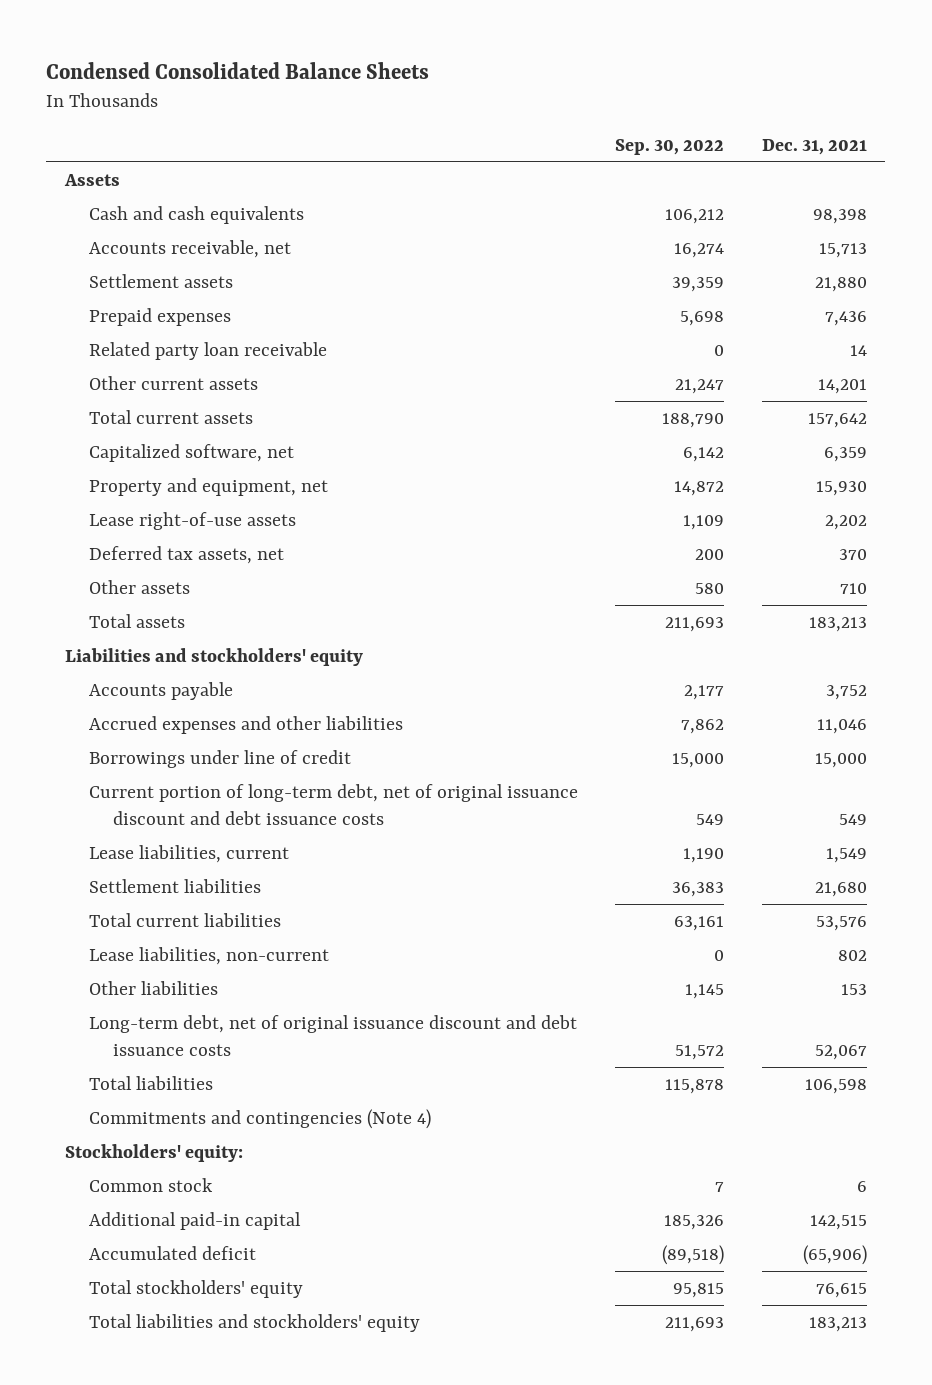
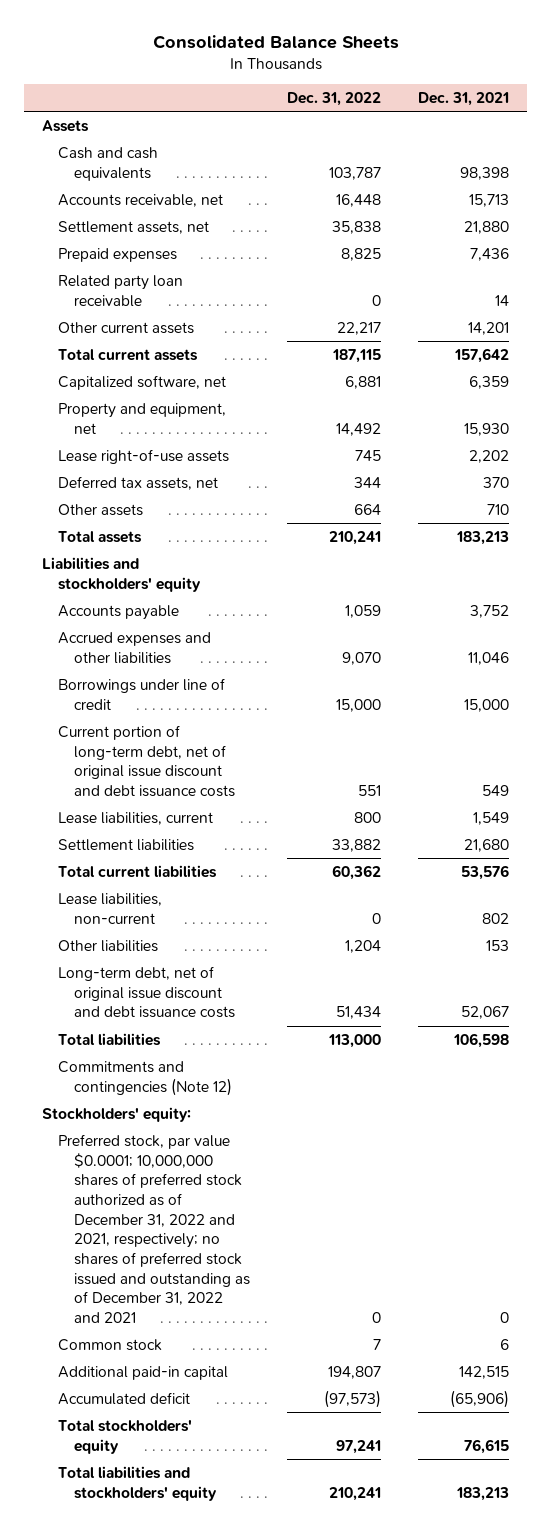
- Condensed Consolidated Balance Sheets
+ Consolidated Balance Sheets
- | Sep. 30, 2022 | Dec. 31, 2021
+ | Dec. 31, 2022 | Dec. 31, 2021
- Settlement assets | 39,359 | 21,880
+ Settlement assets, net | 35,838 | 21,880
- Current portion of long-term debt, net of original issuance discount and debt issuance costs | 549 | 549
+ Current portion of long-term debt, net of original issue discount and debt issuance costs | 551 | 549
- Long-term debt, net of original issuance discount and debt issuance costs | 51,572 | 52,067
+ Long-term debt, net of original issue discount and debt issuance costs | 51,434 | 52,067
- Commitments and contingencies (Note 4)
+ Commitments and contingencies (Note 12)
+ Preferred stock, par value $0.0001; 10,000,000 shares of preferred stock authorized as of December 31, 2022 and 2021, respectively; no shares of preferred stock issued and outstanding as of December 31, 2022 and 2021 | 0 | 0

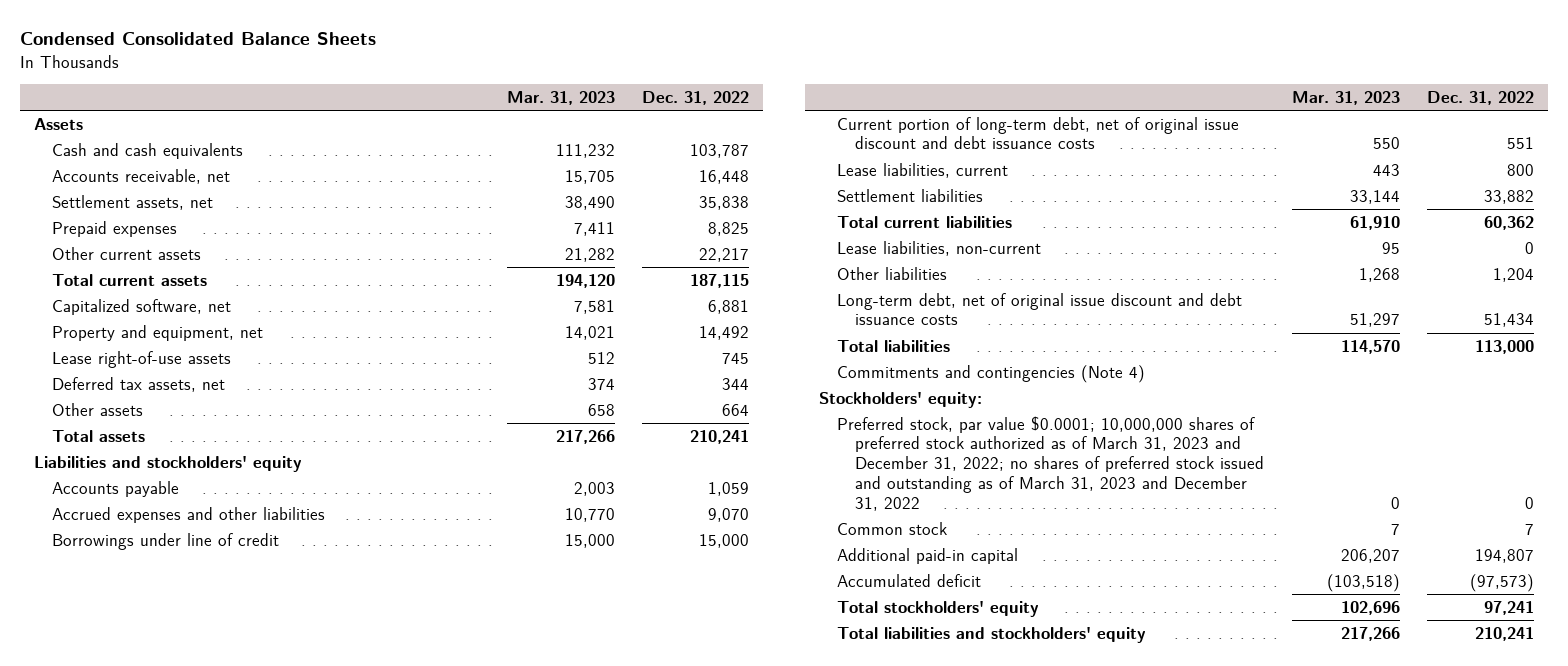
- Consolidated Balance Sheets
+ Condensed Consolidated Balance Sheets
- | Dec. 31, 2022 | Dec. 31, 2021
+ | Mar. 31, 2023 | Dec. 31, 2022
- Related party loan receivable | 0 | 14
- Commitments and contingencies (Note 12)
+ Commitments and contingencies (Note 4)
- Preferred stock, par value $0.0001; 10,000,000 shares of preferred stock authorized as of December 31, 2022 and 2021, respectively; no shares of preferred stock issued and outstanding as of December 31, 2022 and 2021 | 0 | 0
+ Preferred stock, par value $0.0001; 10,000,000 shares of preferred stock authorized as of March 31, 2023 and December 31, 2022; no shares of preferred stock issued and outstanding as of March 31, 2023 and December 31, 2022 | 0 | 0

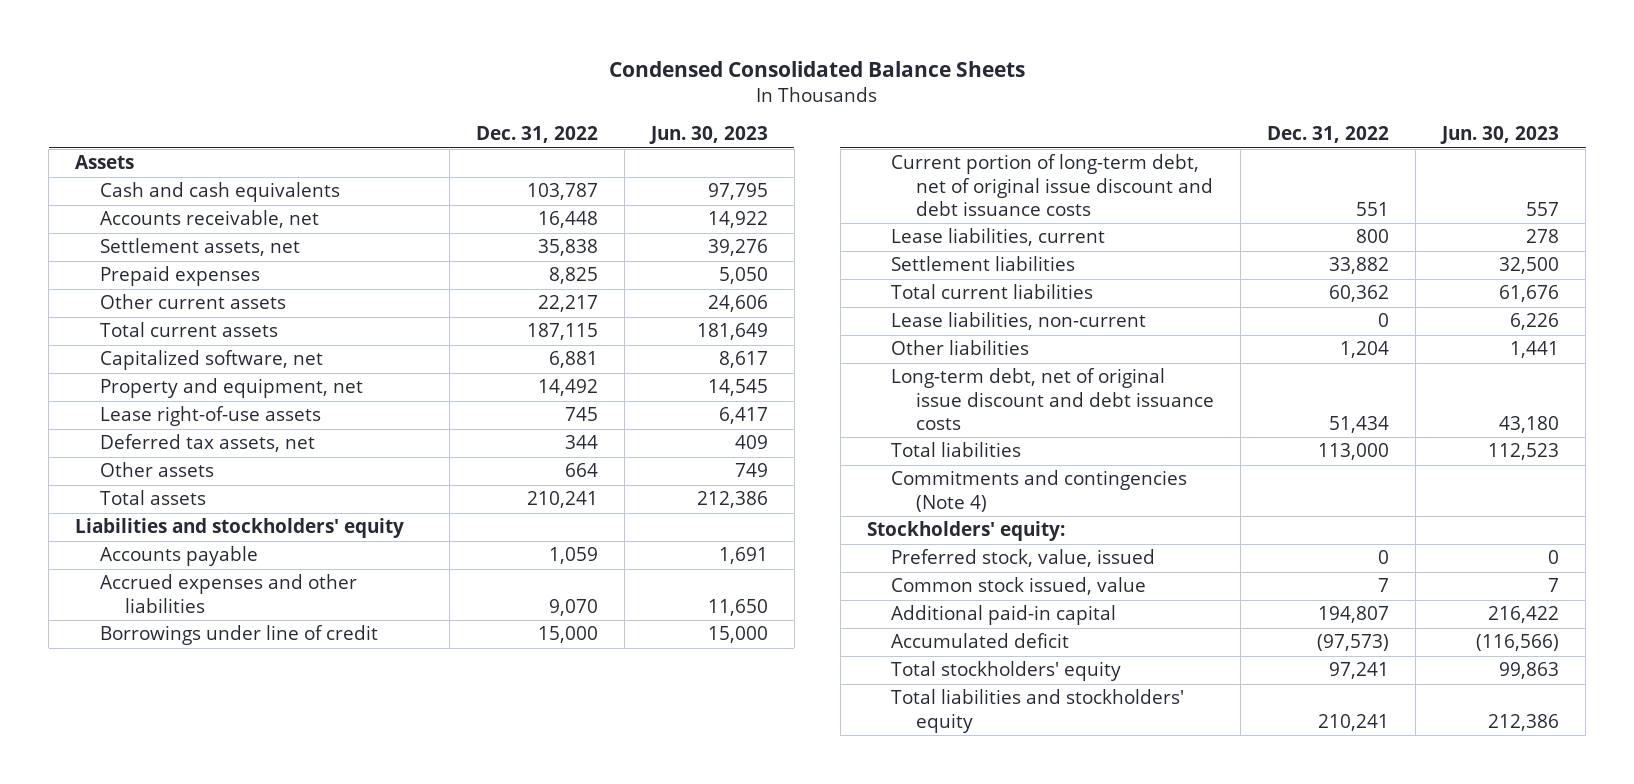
- | Mar. 31, 2023 | Dec. 31, 2022
+ | Dec. 31, 2022 | Jun. 30, 2023
- Preferred stock, par value $0.0001; 10,000,000 shares of preferred stock authorized as of March 31, 2023 and December 31, 2022; no shares of preferred stock issued and outstanding as of March 31, 2023 and December 31, 2022 | 0 | 0
- Common stock | 7 | 7
+ Preferred stock, value, issued | 0 | 0
+ Common stock issued, value | 7 | 7

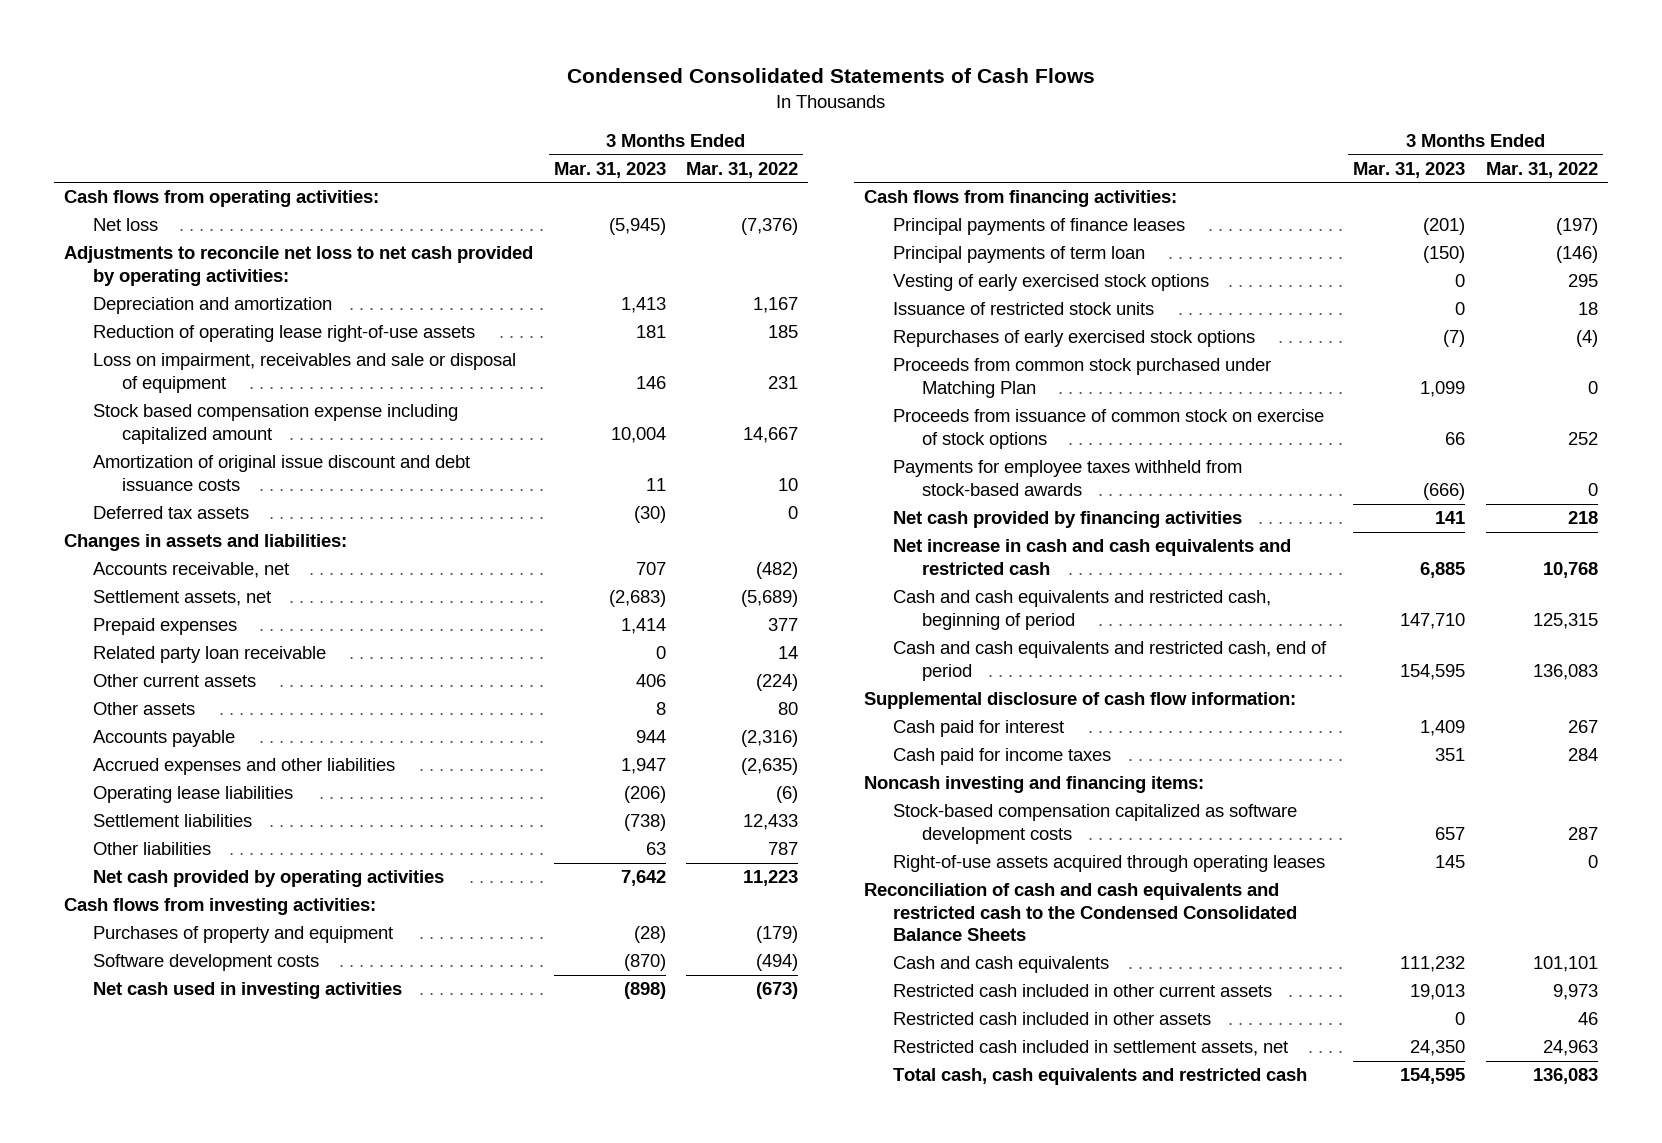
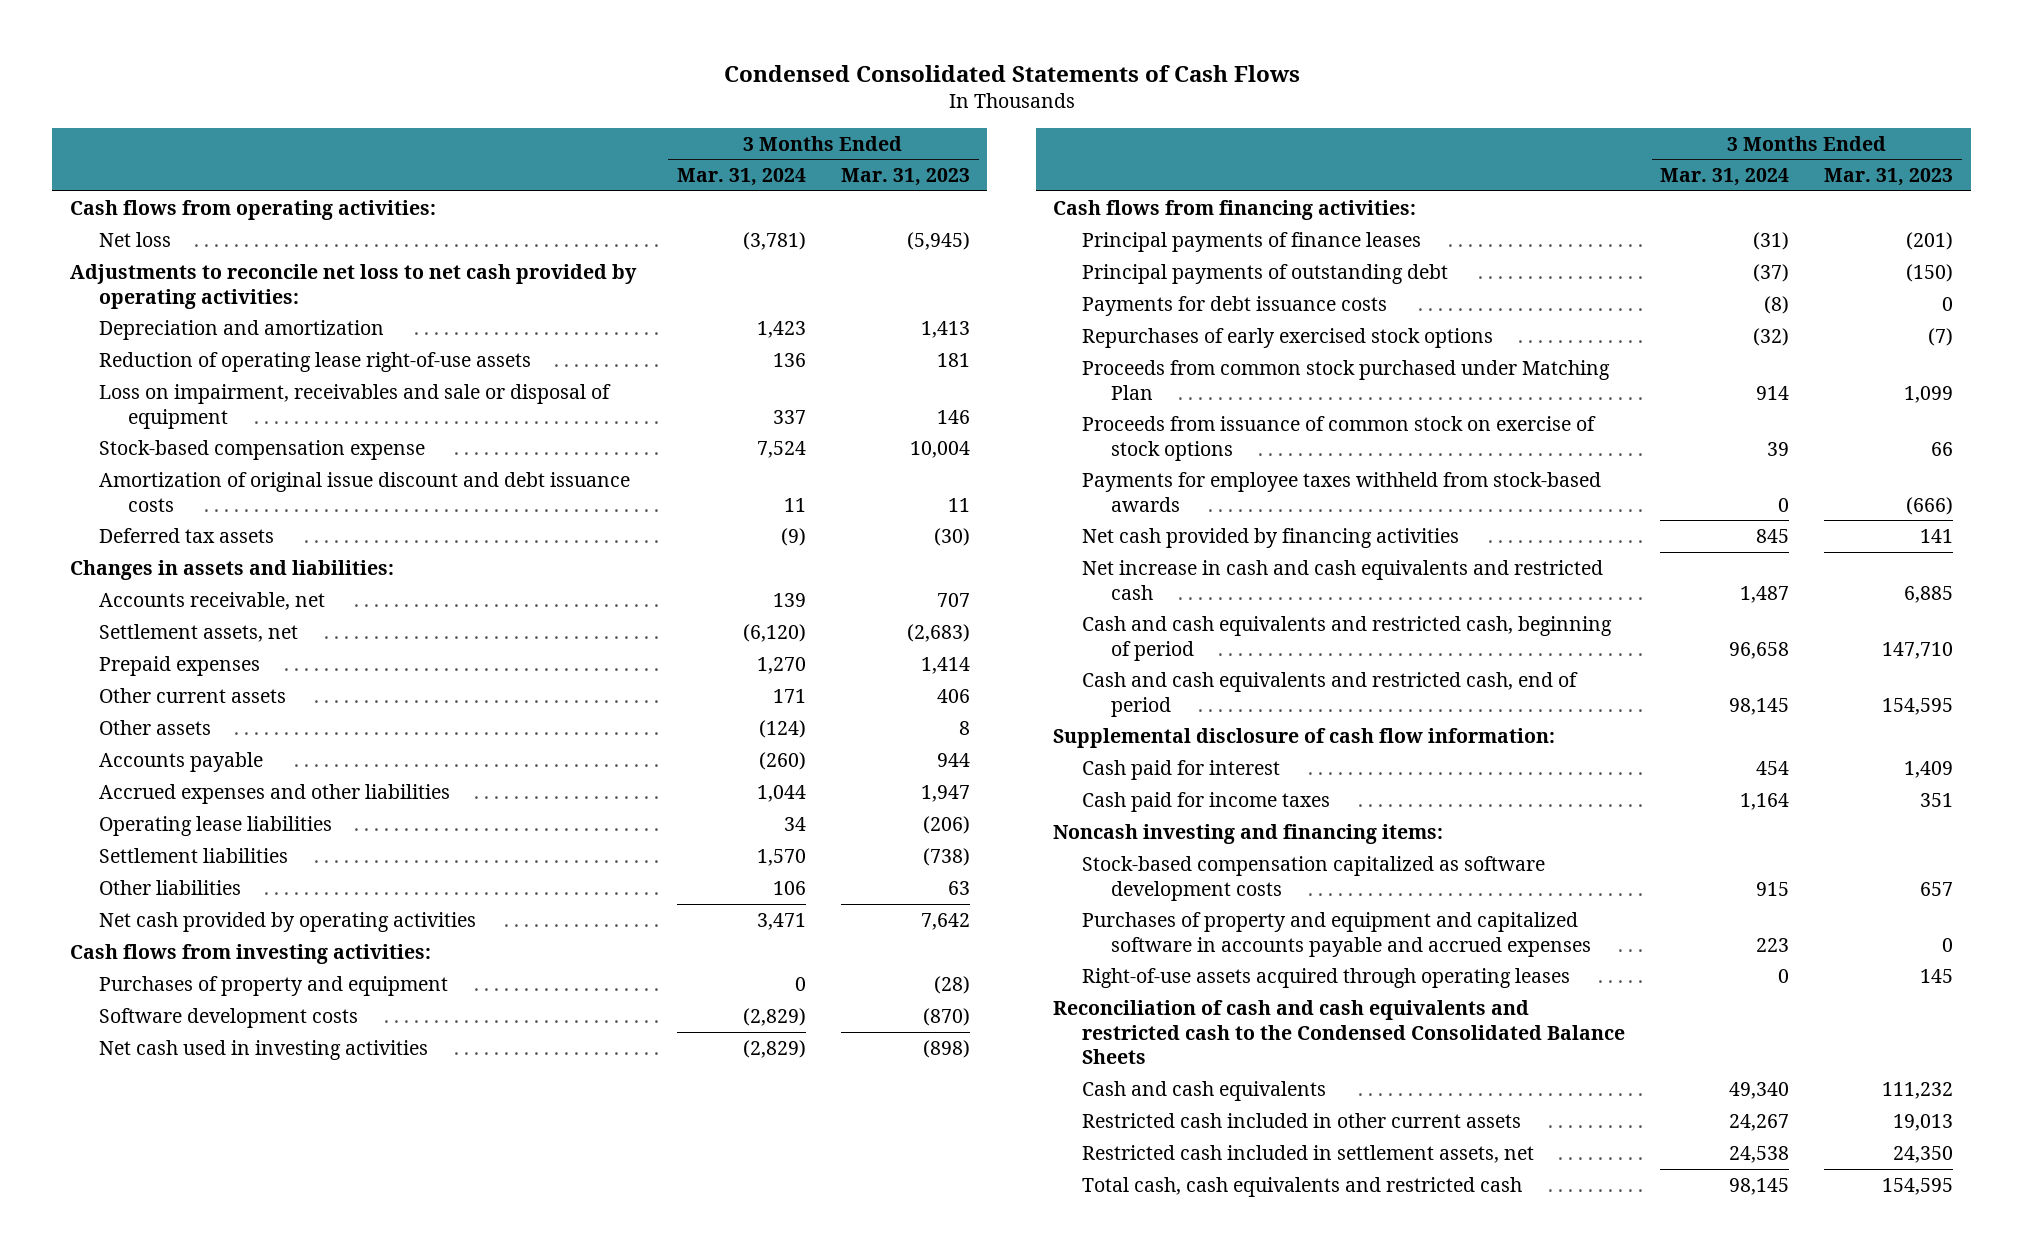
- | 3 Months Ended Mar. 31, 2023 | 3 Months Ended Mar. 31, 2022
+ | 3 Months Ended Mar. 31, 2024 | 3 Months Ended Mar. 31, 2023
- Stock based compensation expense including capitalized amount | 10,004 | 14,667
+ Stock-based compensation expense | 7,524 | 10,004
- Related party loan receivable | 0 | 14
- Principal payments of term loan | (150) | (146)
- Vesting of early exercised stock options | 0 | 295
- Issuance of restricted stock units | 0 | 18
+ Principal payments of outstanding debt | (37) | (150)
+ Payments for debt issuance costs | (8) | 0
+ Purchases of property and equipment and capitalized software in accounts payable and accrued expenses | 223 | 0
- Restricted cash included in other assets | 0 | 46

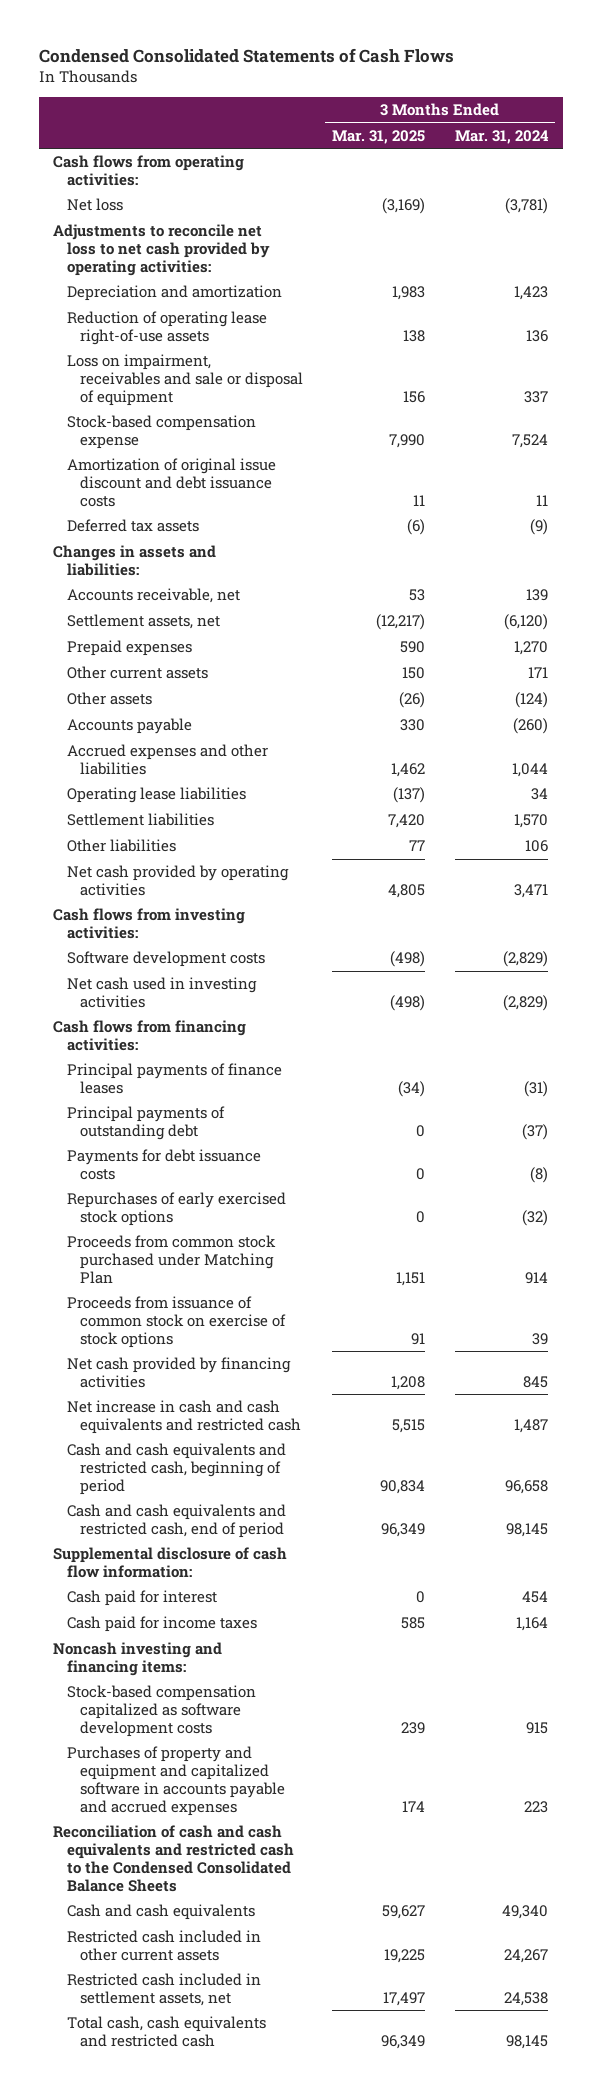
- | 3 Months Ended Mar. 31, 2024 | 3 Months Ended Mar. 31, 2023
+ | 3 Months Ended Mar. 31, 2025 | 3 Months Ended Mar. 31, 2024
- Purchases of property and equipment | 0 | (28)
- Payments for employee taxes withheld from stock-based awards | 0 | (666)
- Right-of-use assets acquired through operating leases | 0 | 145

